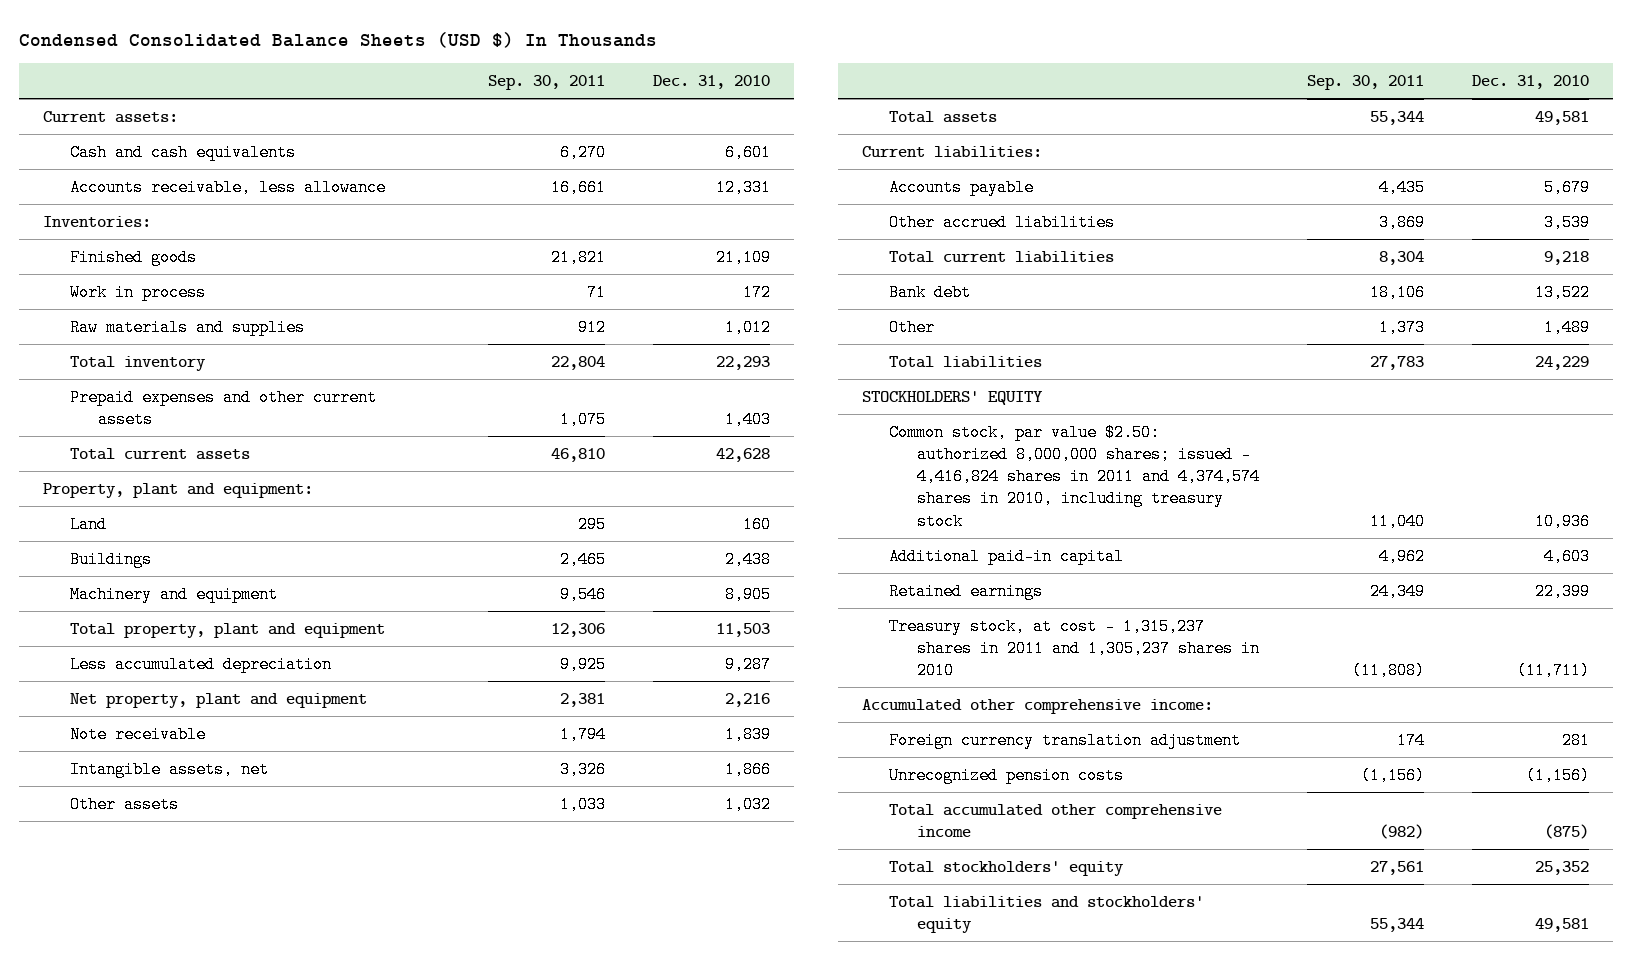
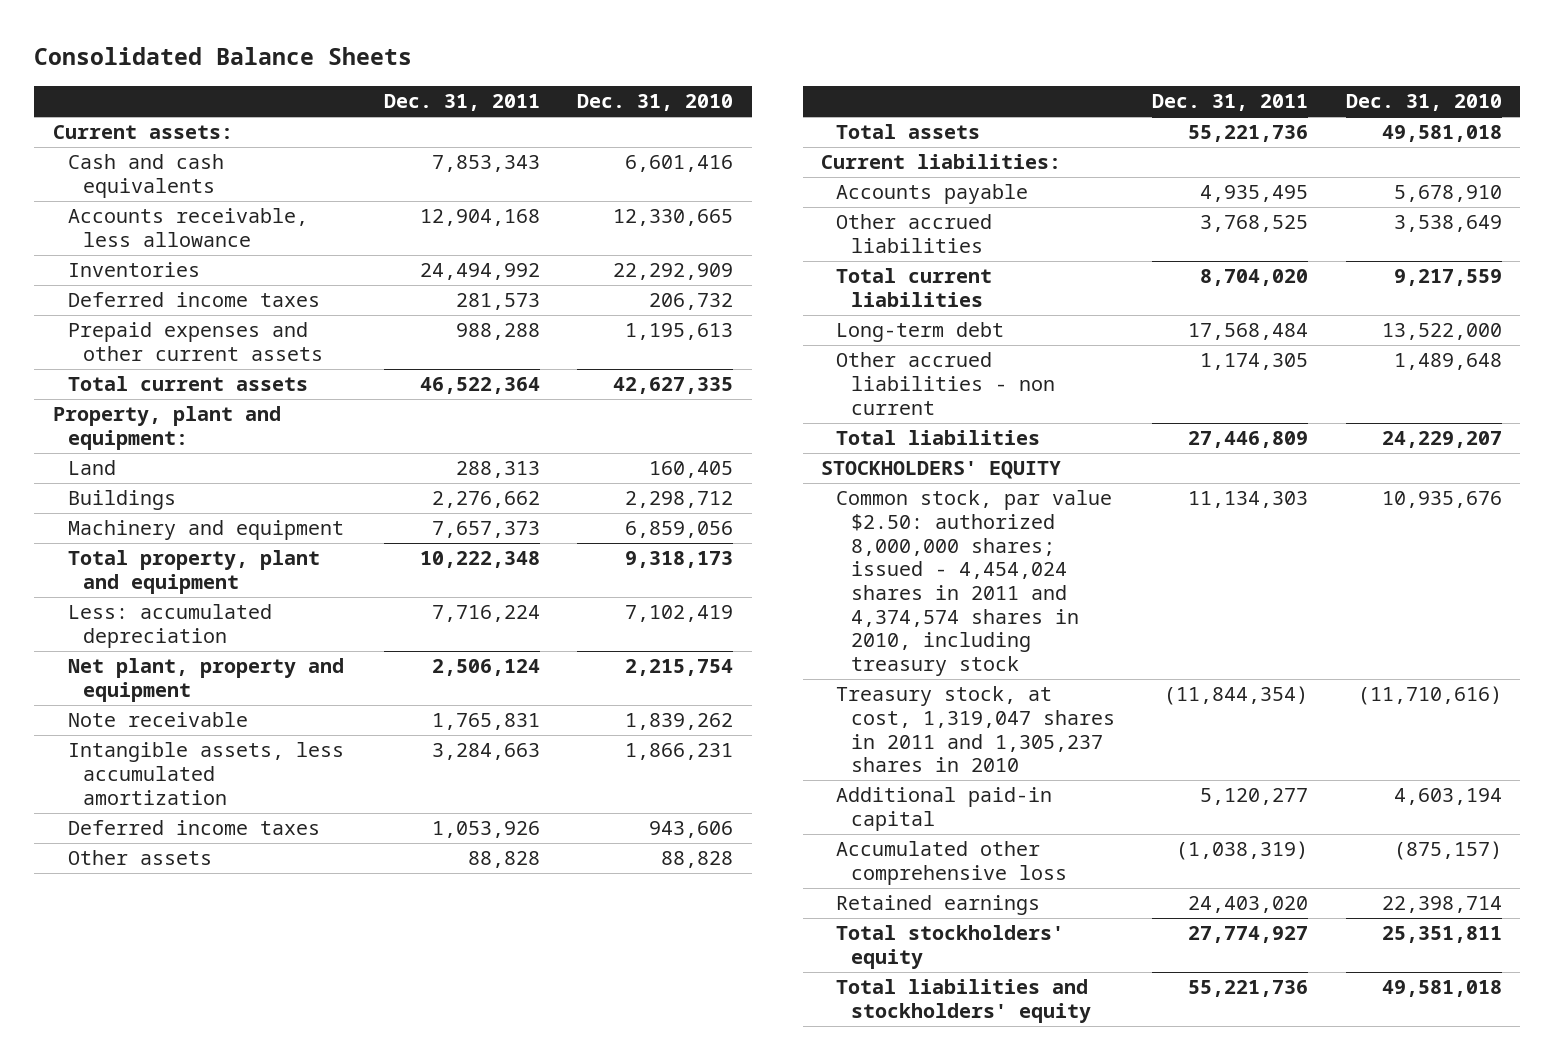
- Condensed Consolidated Balance Sheets (USD $) In Thousands
+ Consolidated Balance Sheets
- | Sep. 30, 2011 | Dec. 31, 2010
+ | Dec. 31, 2011 | Dec. 31, 2010
- Cash and cash equivalents | 6,270 | 6,601
- Accounts receivable, less allowance | 16,661 | 12,331
- Inventories:
- Finished goods | 21,821 | 21,109
- Work in process | 71 | 172
- Raw materials and supplies | 912 | 1,012
- Total inventory | 22,804 | 22,293
- Prepaid expenses and other current assets | 1,075 | 1,403
- Total current assets | 46,810 | 42,628
+ Cash and cash equivalents | 7,853,343 | 6,601,416
+ Accounts receivable, less allowance | 12,904,168 | 12,330,665
+ Inventories | 24,494,992 | 22,292,909
+ Deferred income taxes | 281,573 | 206,732
+ Prepaid expenses and other current assets | 988,288 | 1,195,613
+ Total current assets | 46,522,364 | 42,627,335
- Land | 295 | 160
- Buildings | 2,465 | 2,438
- Machinery and equipment | 9,546 | 8,905
- Total property, plant and equipment | 12,306 | 11,503
- Less accumulated depreciation | 9,925 | 9,287
- Net property, plant and equipment | 2,381 | 2,216
- Note receivable | 1,794 | 1,839
- Intangible assets, net | 3,326 | 1,866
- Other assets | 1,033 | 1,032
- Total assets | 55,344 | 49,581
+ Land | 288,313 | 160,405
+ Buildings | 2,276,662 | 2,298,712
+ Machinery and equipment | 7,657,373 | 6,859,056
+ Total property, plant and equipment | 10,222,348 | 9,318,173
+ Less: accumulated depreciation | 7,716,224 | 7,102,419
+ Net plant, property and equipment | 2,506,124 | 2,215,754
+ Note receivable | 1,765,831 | 1,839,262
+ Intangible assets, less accumulated amortization | 3,284,663 | 1,866,231
+ Deferred income taxes | 1,053,926 | 943,606
+ Other assets | 88,828 | 88,828
+ Total assets | 55,221,736 | 49,581,018
- Accounts payable | 4,435 | 5,679
- Other accrued liabilities | 3,869 | 3,539
- Total current liabilities | 8,304 | 9,218
- Bank debt | 18,106 | 13,522
- Other | 1,373 | 1,489
- Total liabilities | 27,783 | 24,229
+ Accounts payable | 4,935,495 | 5,678,910
+ Other accrued liabilities | 3,768,525 | 3,538,649
+ Total current liabilities | 8,704,020 | 9,217,559
+ Long-term debt | 17,568,484 | 13,522,000
+ Other accrued liabilities - non current | 1,174,305 | 1,489,648
+ Total liabilities | 27,446,809 | 24,229,207
- Common stock, par value $2.50: authorized 8,000,000 shares; issued - 4,416,824 shares in 2011 and 4,374,574 shares in 2010, including treasury stock | 11,040 | 10,936
- Additional paid-in capital | 4,962 | 4,603
- Retained earnings | 24,349 | 22,399
- Treasury stock, at cost - 1,315,237 shares in 2011 and 1,305,237 shares in 2010 | (11,808) | (11,711)
- Accumulated other comprehensive income:
- Foreign currency translation adjustment | 174 | 281
- Unrecognized pension costs | (1,156) | (1,156)
- Total accumulated other comprehensive income | (982) | (875)
- Total stockholders' equity | 27,561 | 25,352
- Total liabilities and stockholders' equity | 55,344 | 49,581
+ Common stock, par value $2.50: authorized 8,000,000 shares; issued - 4,454,024 shares in 2011 and 4,374,574 shares in 2010, including treasury stock | 11,134,303 | 10,935,676
+ Treasury stock, at cost, 1,319,047 shares in 2011 and 1,305,237 shares in 2010 | (11,844,354) | (11,710,616)
+ Additional paid-in capital | 5,120,277 | 4,603,194
+ Accumulated other comprehensive loss | (1,038,319) | (875,157)
+ Retained earnings | 24,403,020 | 22,398,714
+ Total stockholders' equity | 27,774,927 | 25,351,811
+ Total liabilities and stockholders' equity | 55,221,736 | 49,581,018

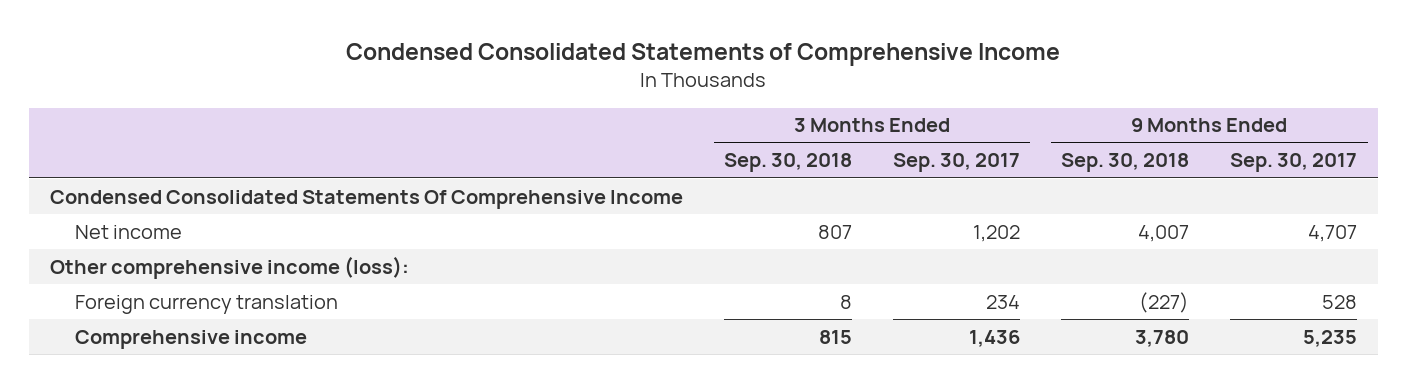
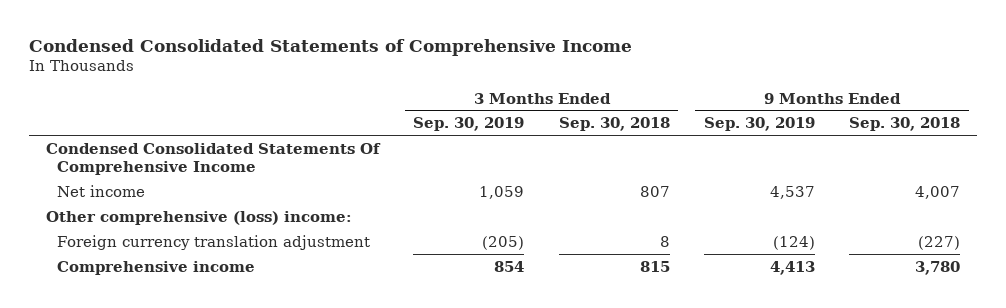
- | 3 Months Ended Sep. 30, 2018 | 3 Months Ended Sep. 30, 2017 | 9 Months Ended Sep. 30, 2018 | 9 Months Ended Sep. 30, 2017
+ | 3 Months Ended Sep. 30, 2019 | 3 Months Ended Sep. 30, 2018 | 9 Months Ended Sep. 30, 2019 | 9 Months Ended Sep. 30, 2018
- Other comprehensive income (loss):
- Foreign currency translation | 8 | 234 | (227) | 528
+ Other comprehensive (loss) income:
+ Foreign currency translation adjustment | (205) | 8 | (124) | (227)

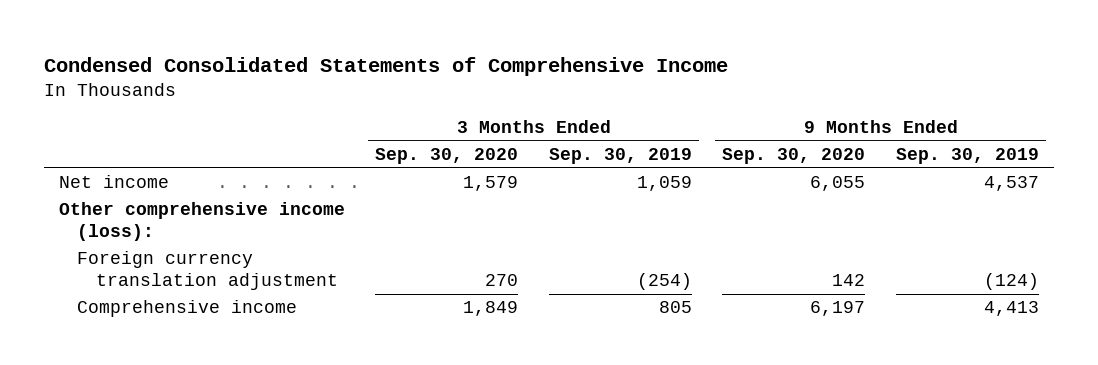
- | 3 Months Ended Sep. 30, 2019 | 3 Months Ended Sep. 30, 2018 | 9 Months Ended Sep. 30, 2019 | 9 Months Ended Sep. 30, 2018
+ | 3 Months Ended Sep. 30, 2020 | 3 Months Ended Sep. 30, 2019 | 9 Months Ended Sep. 30, 2020 | 9 Months Ended Sep. 30, 2019
- Condensed Consolidated Statements Of Comprehensive Income
- Other comprehensive (loss) income:
- Foreign currency translation adjustment | (205) | 8 | (124) | (227)
- Comprehensive income | 854 | 815 | 4,413 | 3,780
+ Other comprehensive income (loss):
+ Foreign currency translation adjustment | 270 | (254) | 142 | (124)
+ Comprehensive income | 1,849 | 805 | 6,197 | 4,413

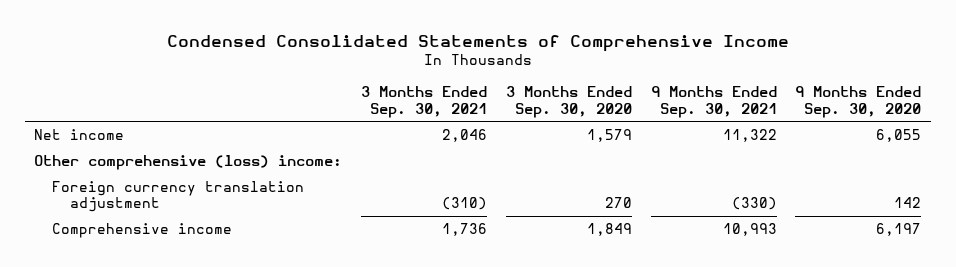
- | 3 Months Ended Sep. 30, 2020 | 3 Months Ended Sep. 30, 2019 | 9 Months Ended Sep. 30, 2020 | 9 Months Ended Sep. 30, 2019
+ | 3 Months Ended Sep. 30, 2021 | 3 Months Ended Sep. 30, 2020 | 9 Months Ended Sep. 30, 2021 | 9 Months Ended Sep. 30, 2020
- Other comprehensive income (loss):
+ Other comprehensive (loss) income:

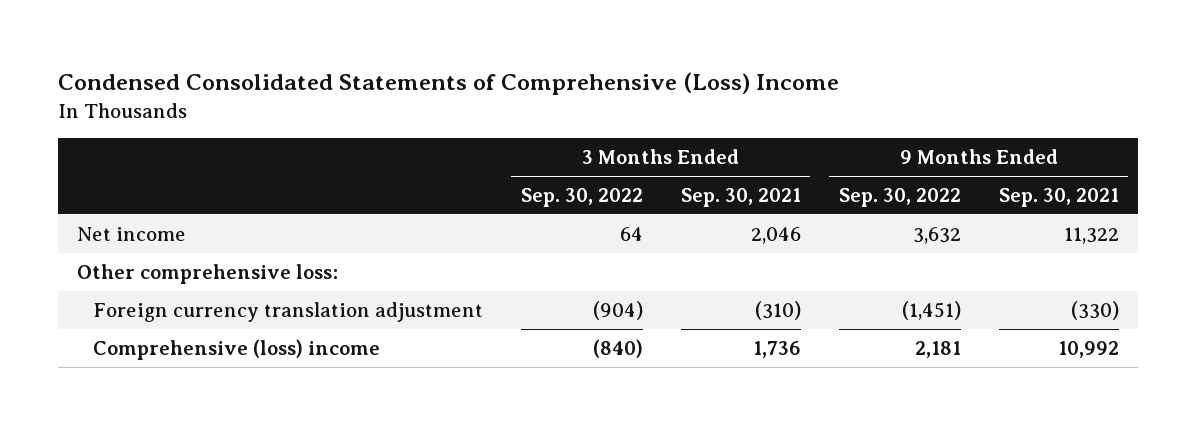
- Condensed Consolidated Statements of Comprehensive Income
+ Condensed Consolidated Statements of Comprehensive (Loss) Income
- | 3 Months Ended Sep. 30, 2021 | 3 Months Ended Sep. 30, 2020 | 9 Months Ended Sep. 30, 2021 | 9 Months Ended Sep. 30, 2020
+ | 3 Months Ended Sep. 30, 2022 | 3 Months Ended Sep. 30, 2021 | 9 Months Ended Sep. 30, 2022 | 9 Months Ended Sep. 30, 2021
- Other comprehensive (loss) income:
+ Other comprehensive loss:
- Comprehensive income | 1,736 | 1,849 | 10,993 | 6,197
+ Comprehensive (loss) income | (840) | 1,736 | 2,181 | 10,992

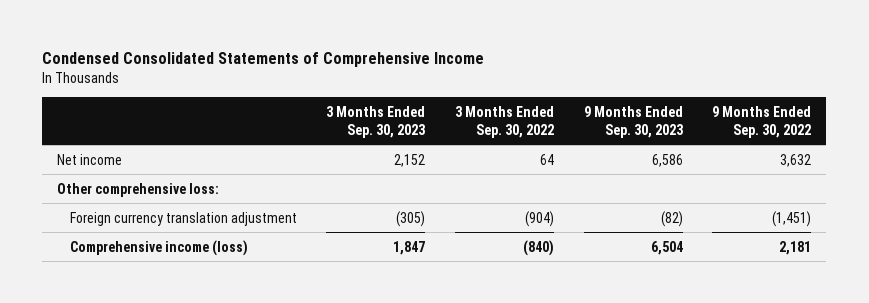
- Condensed Consolidated Statements of Comprehensive (Loss) Income
+ Condensed Consolidated Statements of Comprehensive Income
- | 3 Months Ended Sep. 30, 2022 | 3 Months Ended Sep. 30, 2021 | 9 Months Ended Sep. 30, 2022 | 9 Months Ended Sep. 30, 2021
+ | 3 Months Ended Sep. 30, 2023 | 3 Months Ended Sep. 30, 2022 | 9 Months Ended Sep. 30, 2023 | 9 Months Ended Sep. 30, 2022
- Comprehensive (loss) income | (840) | 1,736 | 2,181 | 10,992
+ Comprehensive income (loss) | 1,847 | (840) | 6,504 | 2,181

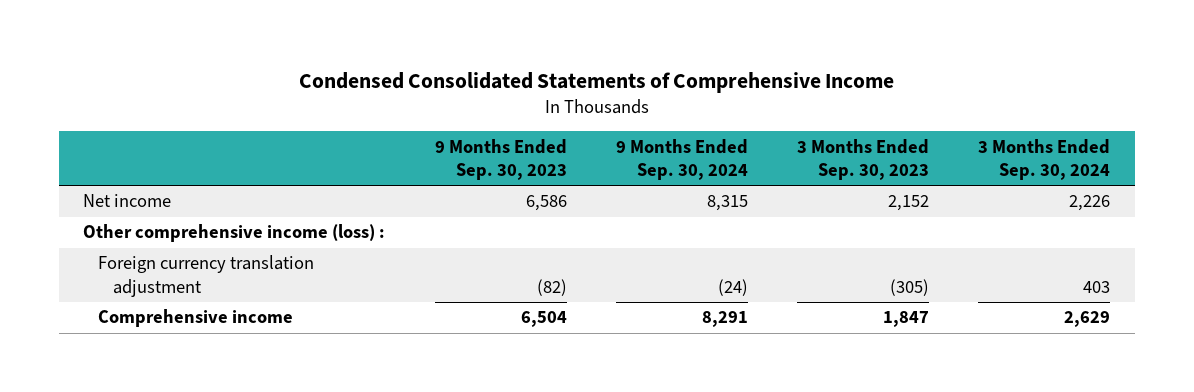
- | 3 Months Ended Sep. 30, 2023 | 3 Months Ended Sep. 30, 2022 | 9 Months Ended Sep. 30, 2023 | 9 Months Ended Sep. 30, 2022
+ | 9 Months Ended Sep. 30, 2023 | 9 Months Ended Sep. 30, 2024 | 3 Months Ended Sep. 30, 2023 | 3 Months Ended Sep. 30, 2024
- Other comprehensive loss:
+ Other comprehensive income (loss) :
- Comprehensive income (loss) | 1,847 | (840) | 6,504 | 2,181
+ Comprehensive income | 6,504 | 8,291 | 1,847 | 2,629

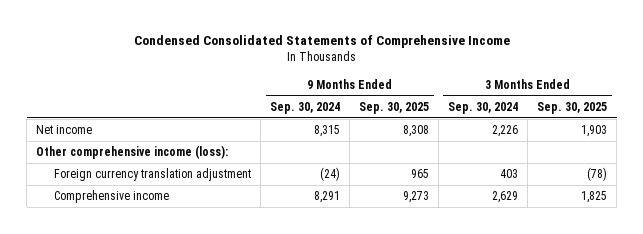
- | 9 Months Ended Sep. 30, 2023 | 9 Months Ended Sep. 30, 2024 | 3 Months Ended Sep. 30, 2023 | 3 Months Ended Sep. 30, 2024
+ | 9 Months Ended Sep. 30, 2024 | 9 Months Ended Sep. 30, 2025 | 3 Months Ended Sep. 30, 2024 | 3 Months Ended Sep. 30, 2025
- Other comprehensive income (loss) :
+ Other comprehensive income (loss):

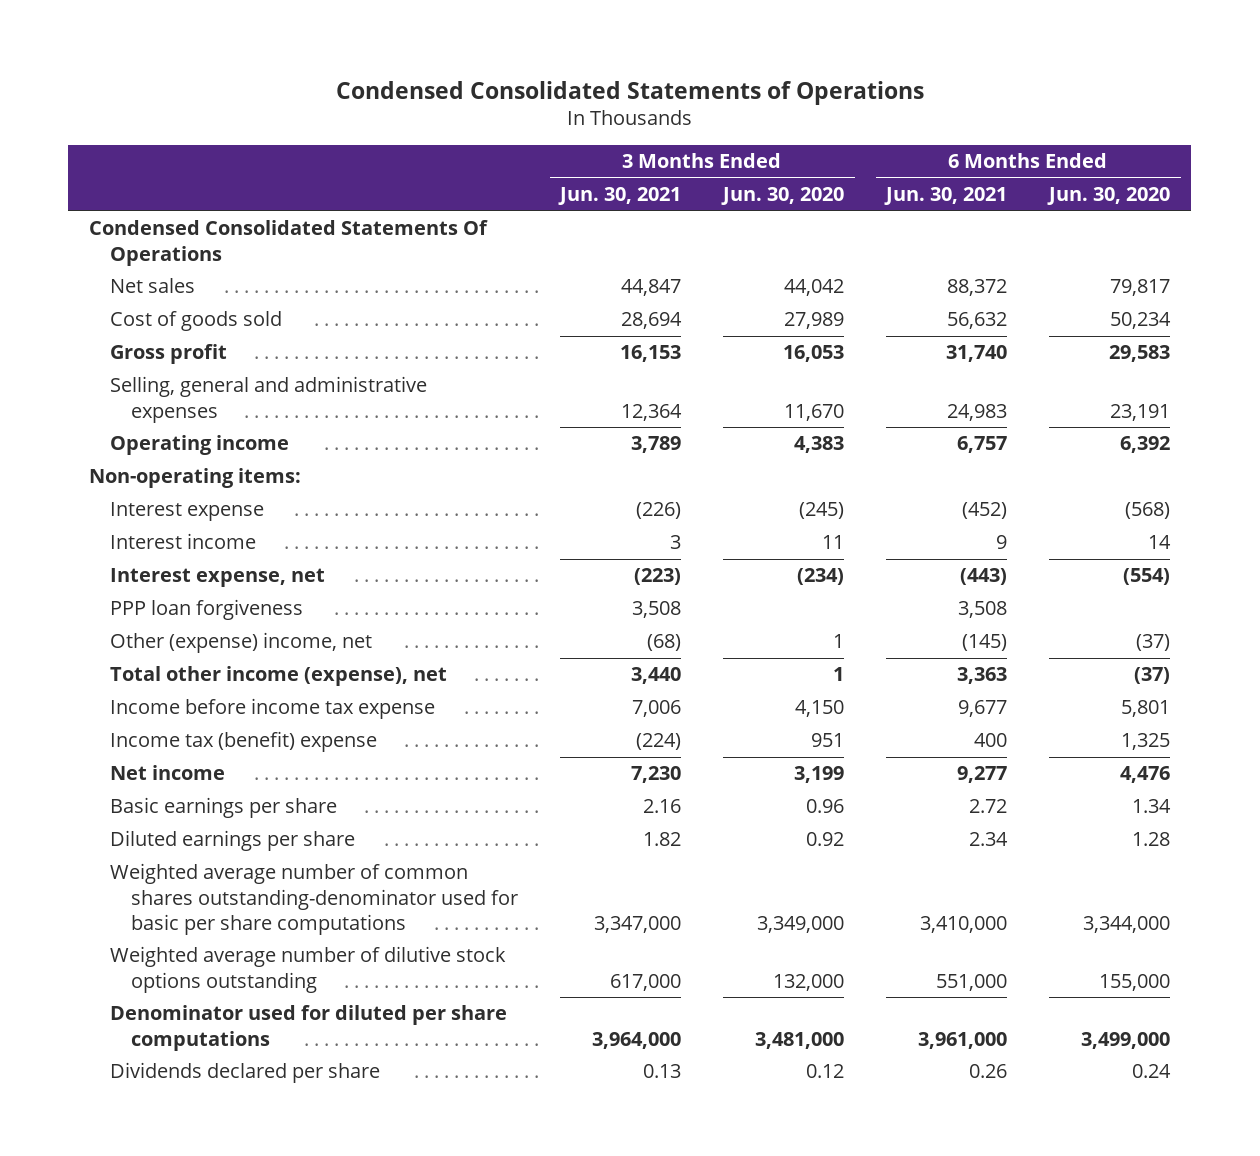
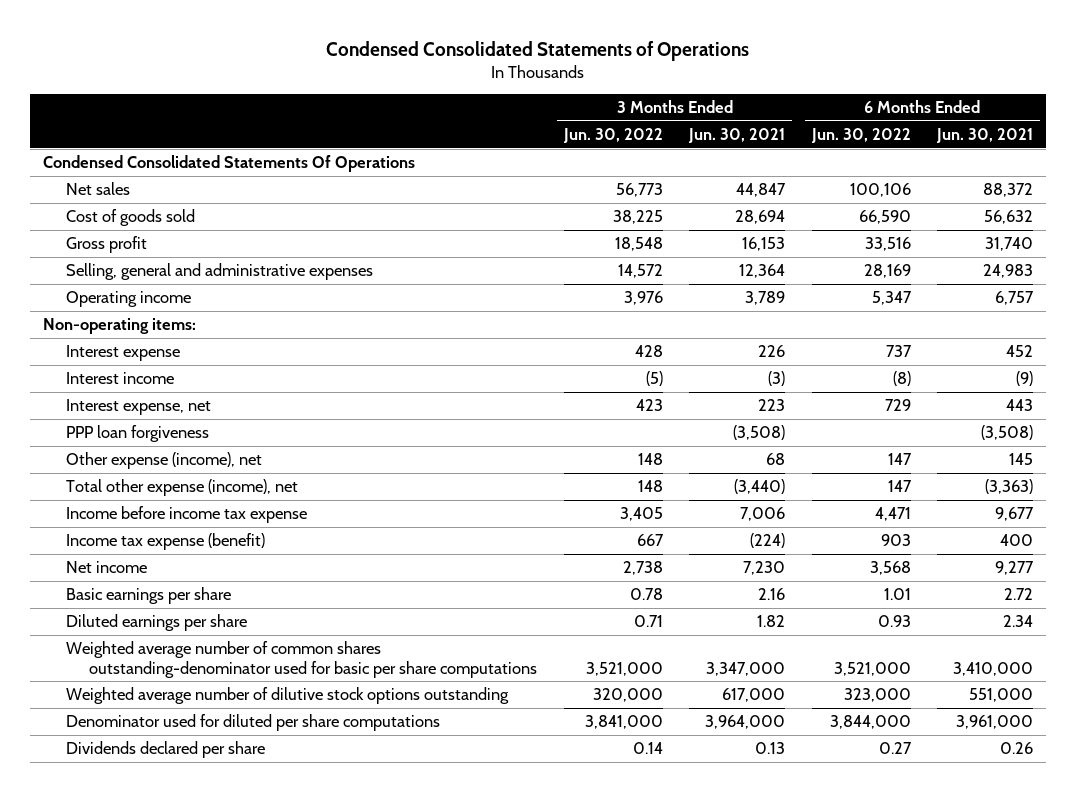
- | 3 Months Ended Jun. 30, 2021 | 3 Months Ended Jun. 30, 2020 | 6 Months Ended Jun. 30, 2021 | 6 Months Ended Jun. 30, 2020
+ | 3 Months Ended Jun. 30, 2022 | 3 Months Ended Jun. 30, 2021 | 6 Months Ended Jun. 30, 2022 | 6 Months Ended Jun. 30, 2021
- Interest expense | (226) | (245) | (452) | (568)
- Interest income | 3 | 11 | 9 | 14
- Interest expense, net | (223) | (234) | (443) | (554)
- PPP loan forgiveness | 3,508 | | 3,508 |
- Other (expense) income, net | (68) | 1 | (145) | (37)
- Total other income (expense), net | 3,440 | 1 | 3,363 | (37)
+ Interest expense | 428 | 226 | 737 | 452
+ Interest income | (5) | (3) | (8) | (9)
+ Interest expense, net | 423 | 223 | 729 | 443
+ PPP loan forgiveness | | (3,508) | | (3,508)
+ Other expense (income), net | 148 | 68 | 147 | 145
+ Total other expense (income), net | 148 | (3,440) | 147 | (3,363)
- Income tax (benefit) expense | (224) | 951 | 400 | 1,325
+ Income tax expense (benefit) | 667 | (224) | 903 | 400

